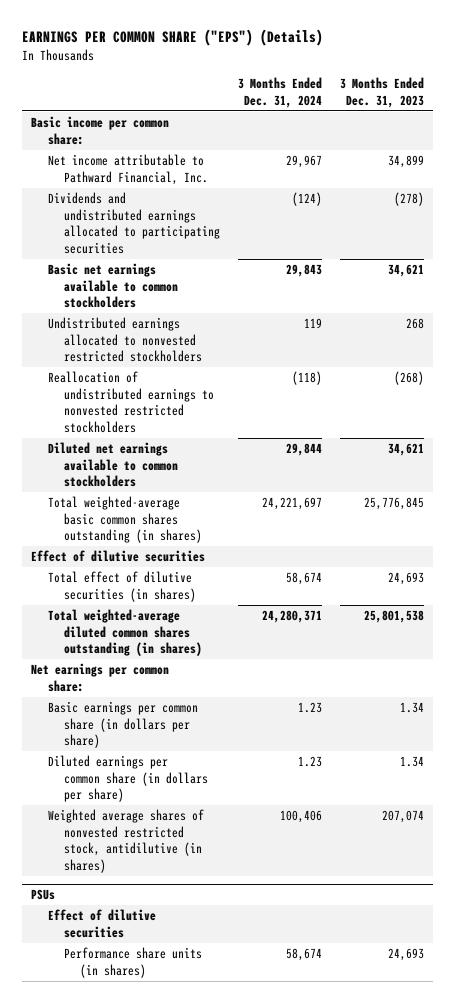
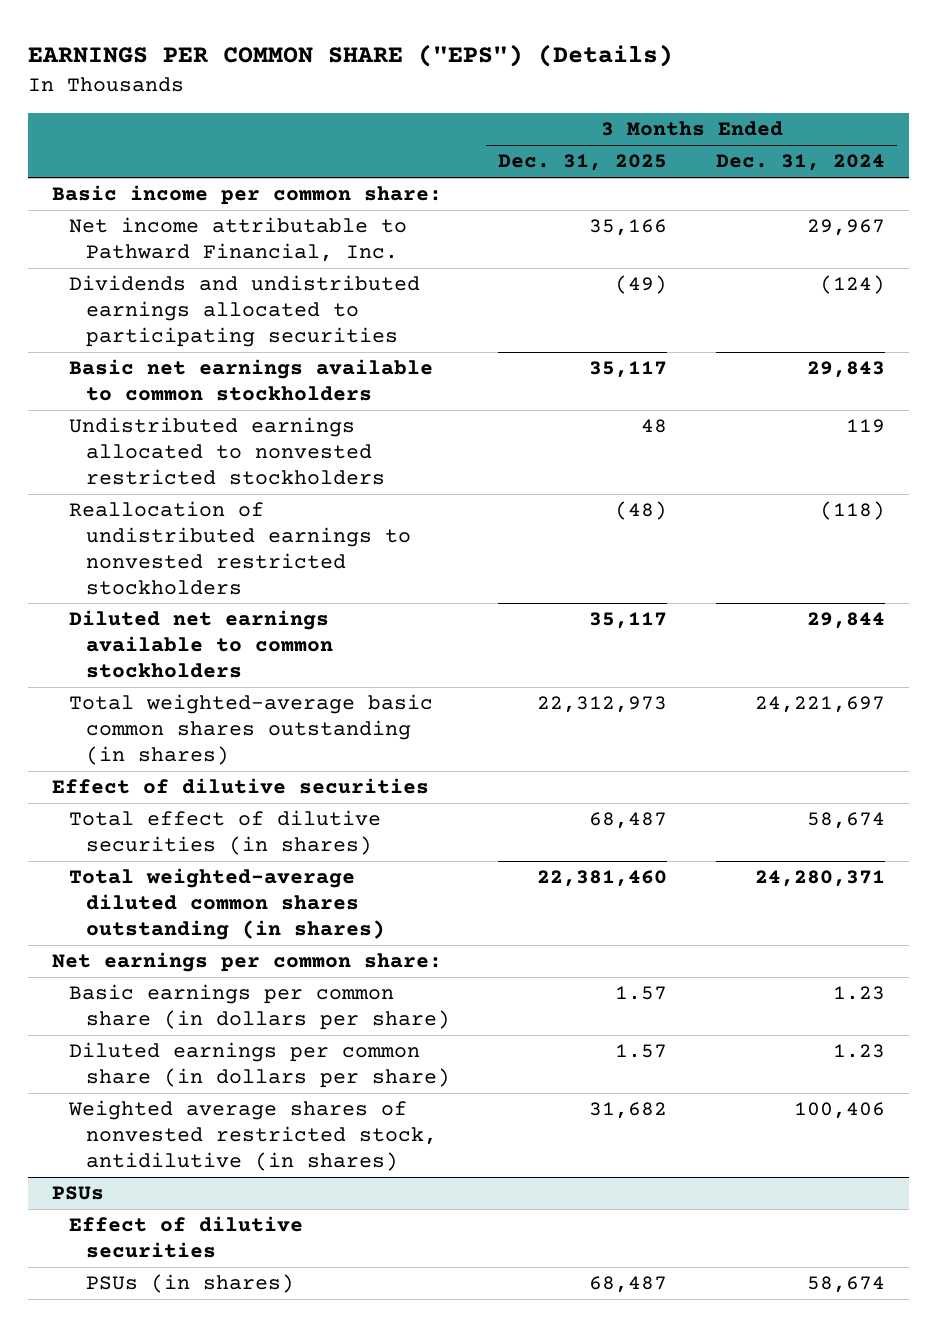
- | 3 Months Ended Dec. 31, 2024 | 3 Months Ended Dec. 31, 2023
+ | 3 Months Ended Dec. 31, 2025 | 3 Months Ended Dec. 31, 2024
@ PSUs
- Performance share units (in shares) | 58,674 | 24,693
+ PSUs (in shares) | 68,487 | 58,674

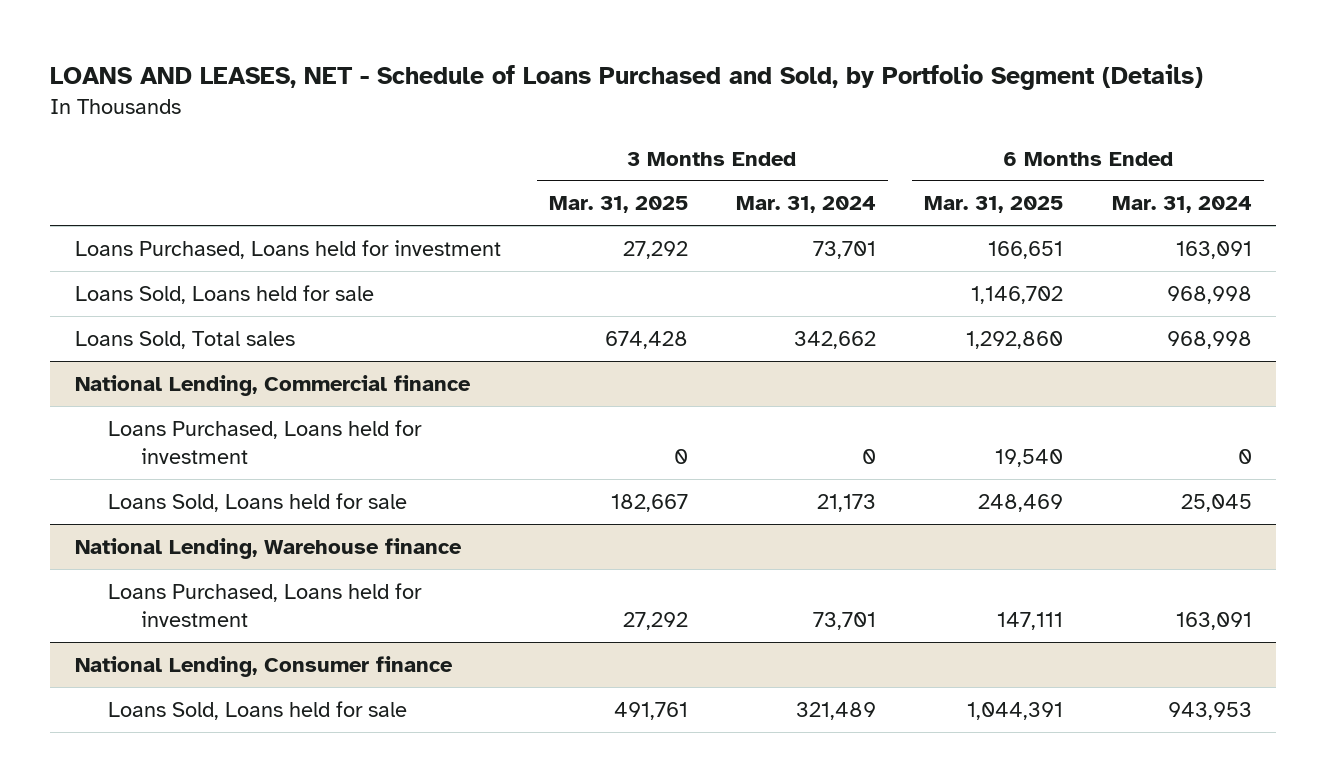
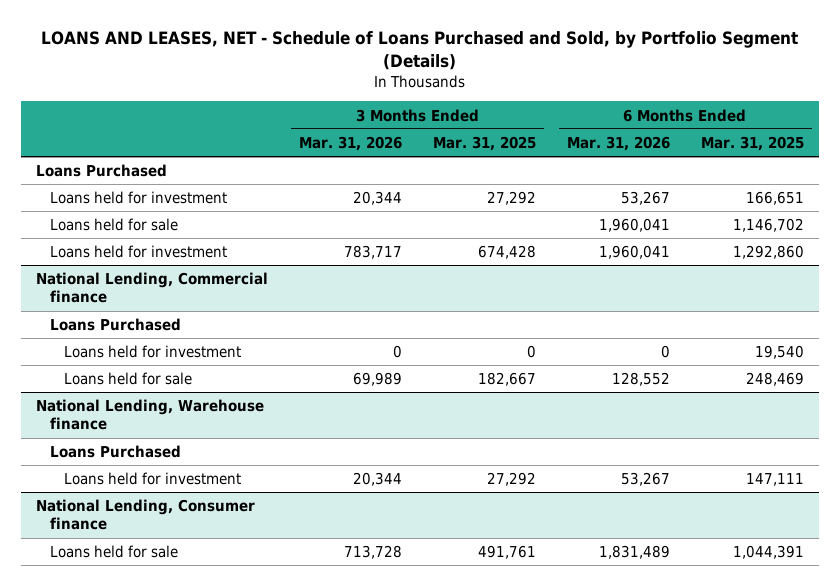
- | 3 Months Ended Mar. 31, 2025 | 3 Months Ended Mar. 31, 2024 | 6 Months Ended Mar. 31, 2025 | 6 Months Ended Mar. 31, 2024
+ | 3 Months Ended Mar. 31, 2026 | 3 Months Ended Mar. 31, 2025 | 6 Months Ended Mar. 31, 2026 | 6 Months Ended Mar. 31, 2025
- Loans Purchased, Loans held for investment | 27,292 | 73,701 | 166,651 | 163,091
- Loans Sold, Loans held for sale | | | 1,146,702 | 968,998
- Loans Sold, Total sales | 674,428 | 342,662 | 1,292,860 | 968,998
+ Loans Purchased
+ Loans held for investment | 20,344 | 27,292 | 53,267 | 166,651
+ Loans held for sale | | | 1,960,041 | 1,146,702
+ Loans held for investment | 783,717 | 674,428 | 1,960,041 | 1,292,860
@ National Lending, Commercial finance
- Loans Purchased, Loans held for investment | 0 | 0 | 19,540 | 0
- Loans Sold, Loans held for sale | 182,667 | 21,173 | 248,469 | 25,045
+ Loans Purchased
+ Loans held for investment | 0 | 0 | 0 | 19,540
+ Loans held for sale | 69,989 | 182,667 | 128,552 | 248,469
@ National Lending, Warehouse finance
- Loans Purchased, Loans held for investment | 27,292 | 73,701 | 147,111 | 163,091
+ Loans Purchased
+ Loans held for investment | 20,344 | 27,292 | 53,267 | 147,111
@ National Lending, Consumer finance
- Loans Sold, Loans held for sale | 491,761 | 321,489 | 1,044,391 | 943,953
+ Loans held for sale | 713,728 | 491,761 | 1,831,489 | 1,044,391

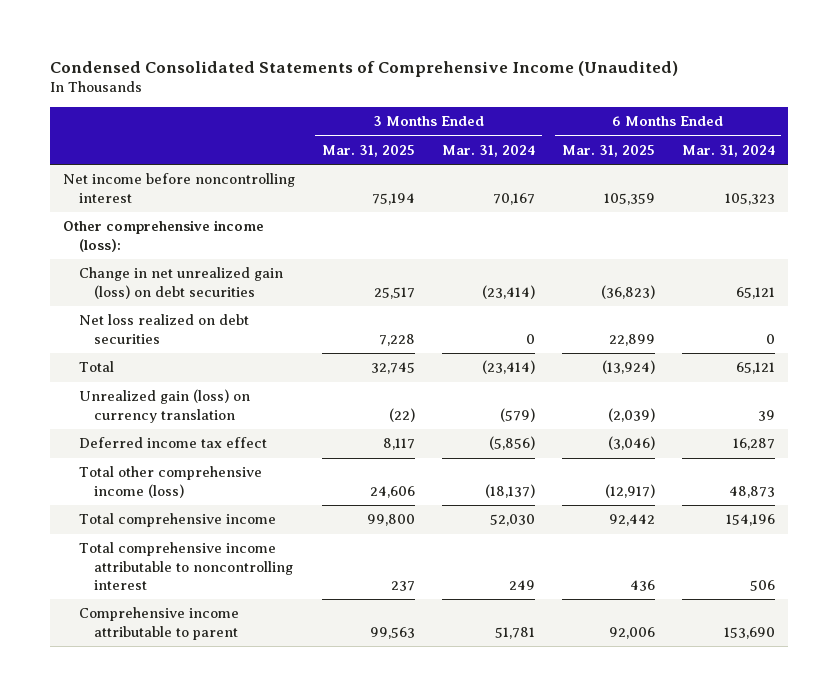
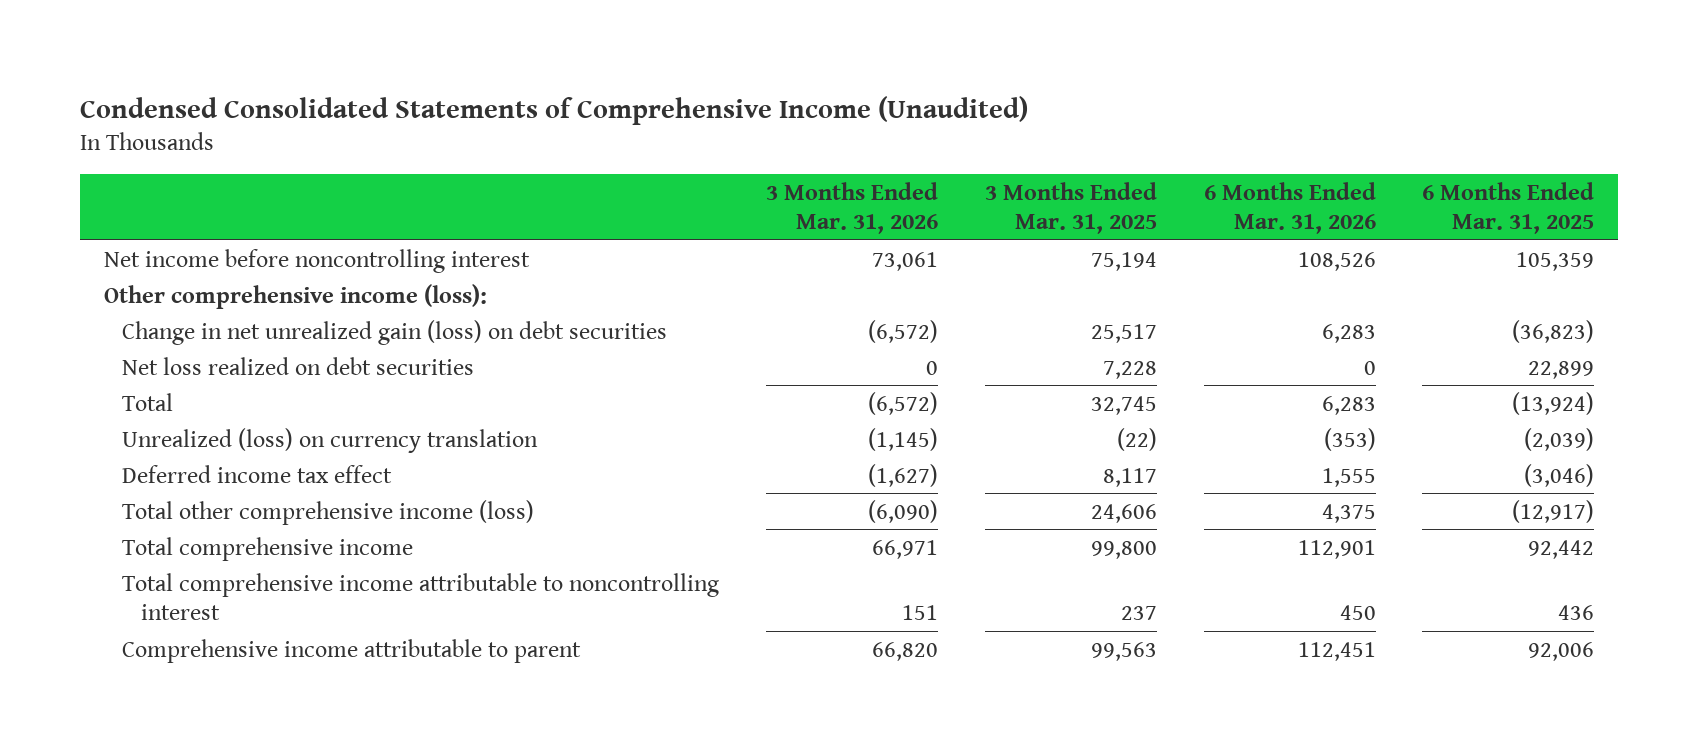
- | 3 Months Ended Mar. 31, 2025 | 3 Months Ended Mar. 31, 2024 | 6 Months Ended Mar. 31, 2025 | 6 Months Ended Mar. 31, 2024
+ | 3 Months Ended Mar. 31, 2026 | 3 Months Ended Mar. 31, 2025 | 6 Months Ended Mar. 31, 2026 | 6 Months Ended Mar. 31, 2025
- Unrealized gain (loss) on currency translation | (22) | (579) | (2,039) | 39
+ Unrealized (loss) on currency translation | (1,145) | (22) | (353) | (2,039)

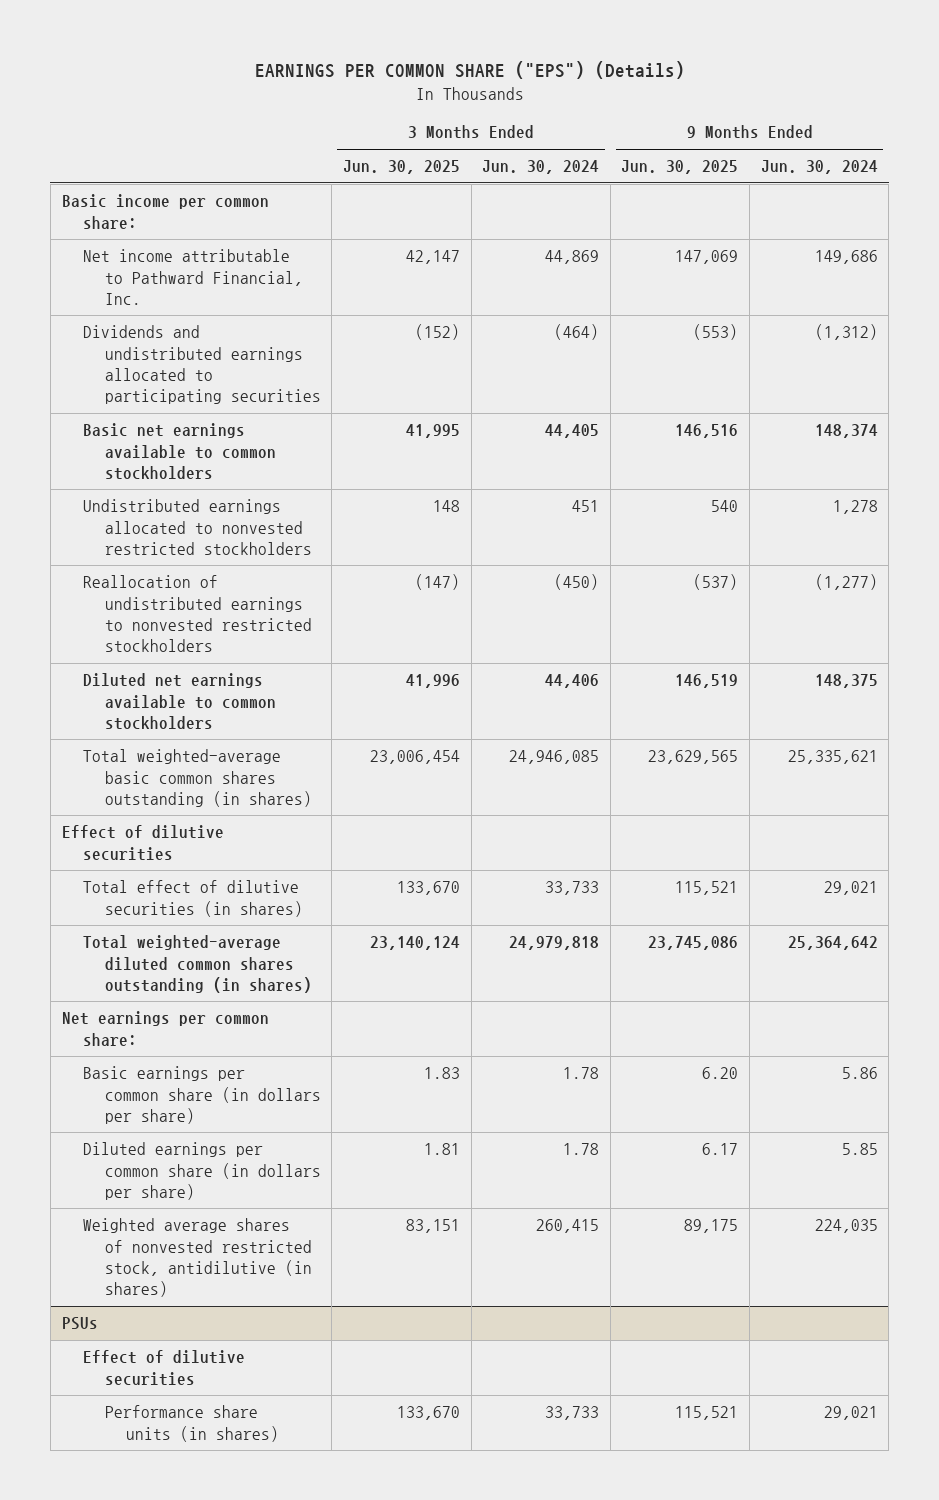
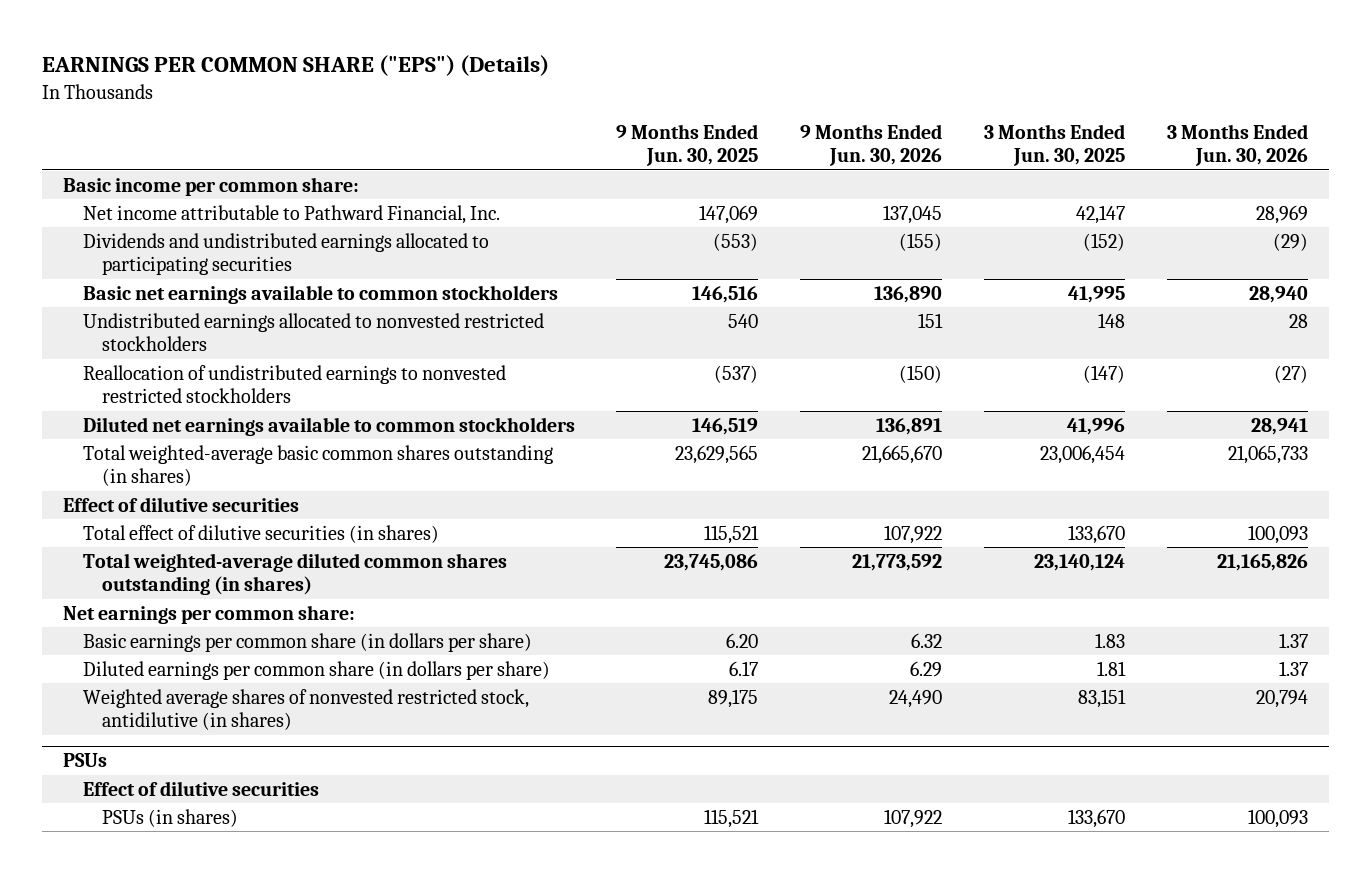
- | 3 Months Ended Jun. 30, 2025 | 3 Months Ended Jun. 30, 2024 | 9 Months Ended Jun. 30, 2025 | 9 Months Ended Jun. 30, 2024
+ | 9 Months Ended Jun. 30, 2025 | 9 Months Ended Jun. 30, 2026 | 3 Months Ended Jun. 30, 2025 | 3 Months Ended Jun. 30, 2026
@ PSUs
- Performance share units (in shares) | 133,670 | 33,733 | 115,521 | 29,021
+ PSUs (in shares) | 115,521 | 107,922 | 133,670 | 100,093

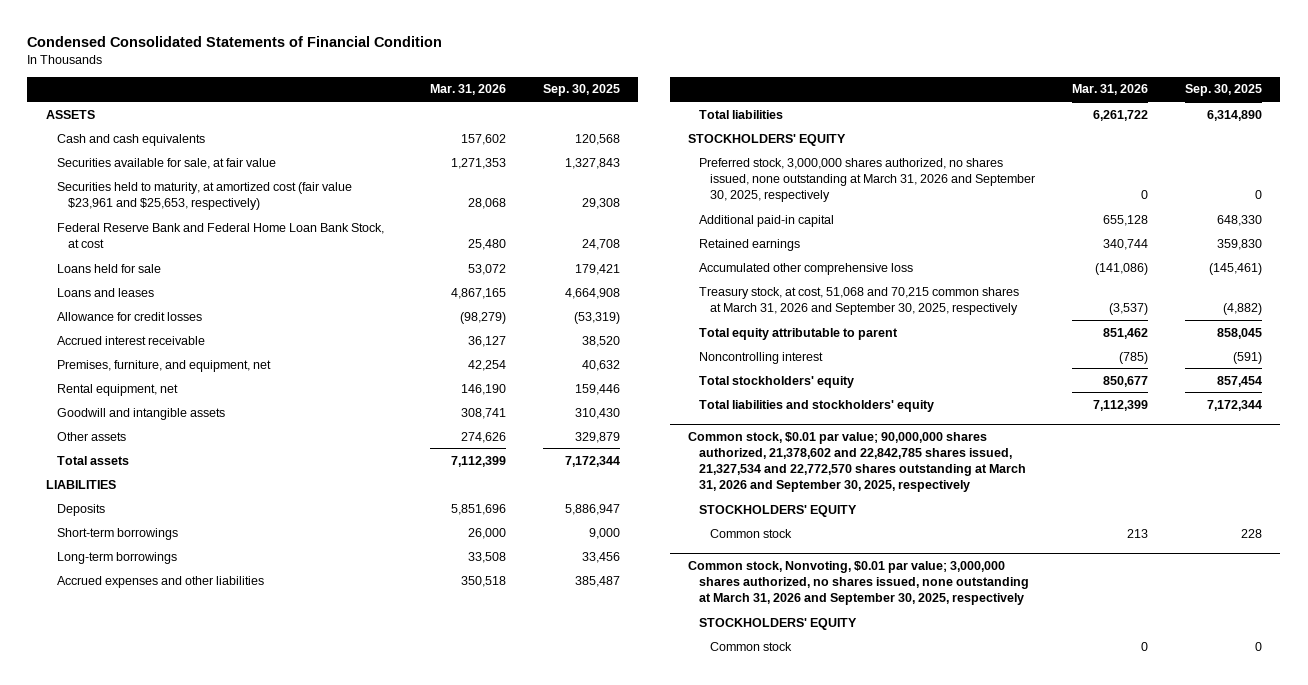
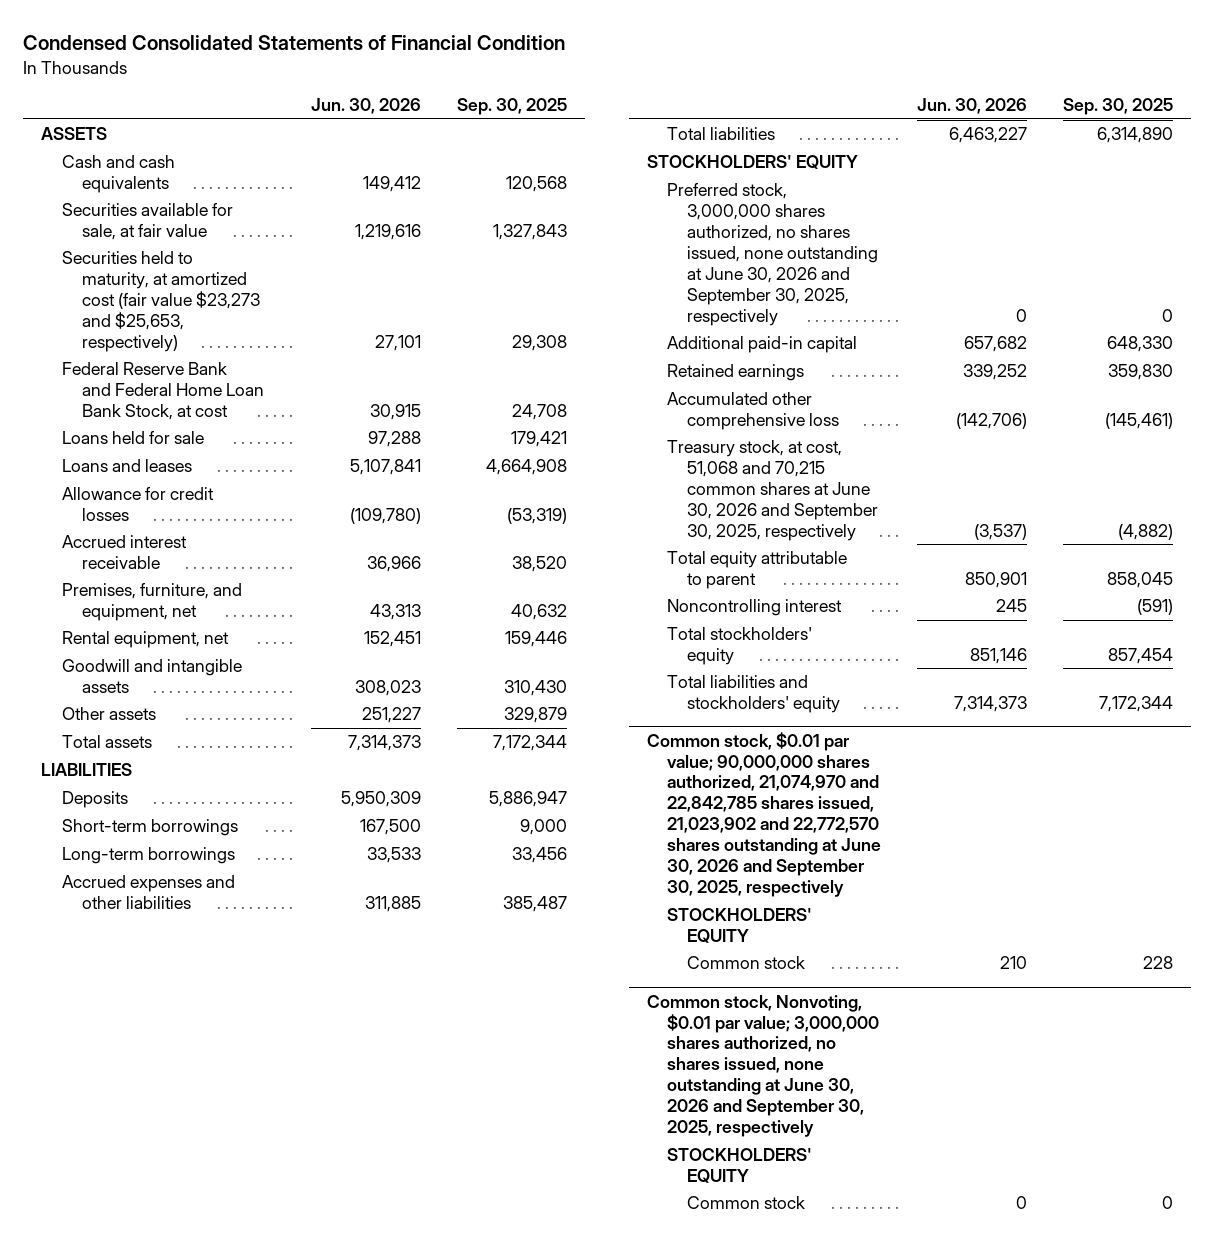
- | Mar. 31, 2026 | Sep. 30, 2025
+ | Jun. 30, 2026 | Sep. 30, 2025
- Securities held to maturity, at amortized cost (fair value $23,961 and $25,653, respectively) | 28,068 | 29,308
+ Securities held to maturity, at amortized cost (fair value $23,273 and $25,653, respectively) | 27,101 | 29,308
- Preferred stock, 3,000,000 shares authorized, no shares issued, none outstanding at March 31, 2026 and September 30, 2025, respectively | 0 | 0
+ Preferred stock, 3,000,000 shares authorized, no shares issued, none outstanding at June 30, 2026 and September 30, 2025, respectively | 0 | 0
- Treasury stock, at cost, 51,068 and 70,215 common shares at March 31, 2026 and September 30, 2025, respectively | (3,537) | (4,882)
+ Treasury stock, at cost, 51,068 and 70,215 common shares at June 30, 2026 and September 30, 2025, respectively | (3,537) | (4,882)
- Common stock, $0.01 par value; 90,000,000 shares authorized, 21,378,602 and 22,842,785 shares issued, 21,327,534 and 22,772,570 shares outstanding at March 31, 2026 and September 30, 2025, respectively
+ Common stock, $0.01 par value; 90,000,000 shares authorized, 21,074,970 and 22,842,785 shares issued, 21,023,902 and 22,772,570 shares outstanding at June 30, 2026 and September 30, 2025, respectively
- Common stock, Nonvoting, $0.01 par value; 3,000,000 shares authorized, no shares issued, none outstanding at March 31, 2026 and September 30, 2025, respectively
+ Common stock, Nonvoting, $0.01 par value; 3,000,000 shares authorized, no shares issued, none outstanding at June 30, 2026 and September 30, 2025, respectively

